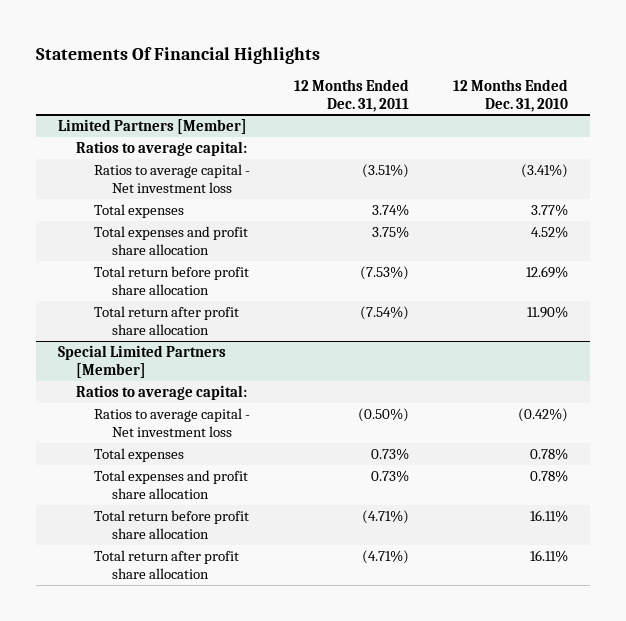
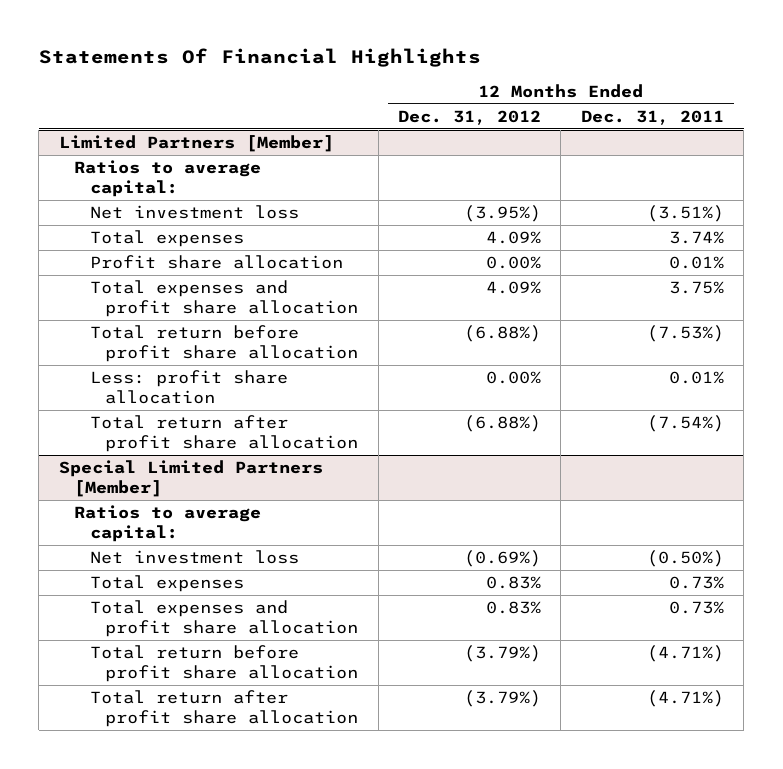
- | 12 Months Ended Dec. 31, 2011 | 12 Months Ended Dec. 31, 2010
+ | 12 Months Ended Dec. 31, 2012 | 12 Months Ended Dec. 31, 2011
@ Limited Partners [Member]
- Ratios to average capital - Net investment loss | (3.51%) | (3.41%)
+ Net investment loss | (3.95%) | (3.51%)
+ Profit share allocation | 0.00% | 0.01%
+ Less: profit share allocation | 0.00% | 0.01%
@ Special Limited Partners [Member]
- Ratios to average capital - Net investment loss | (0.50%) | (0.42%)
+ Net investment loss | (0.69%) | (0.50%)

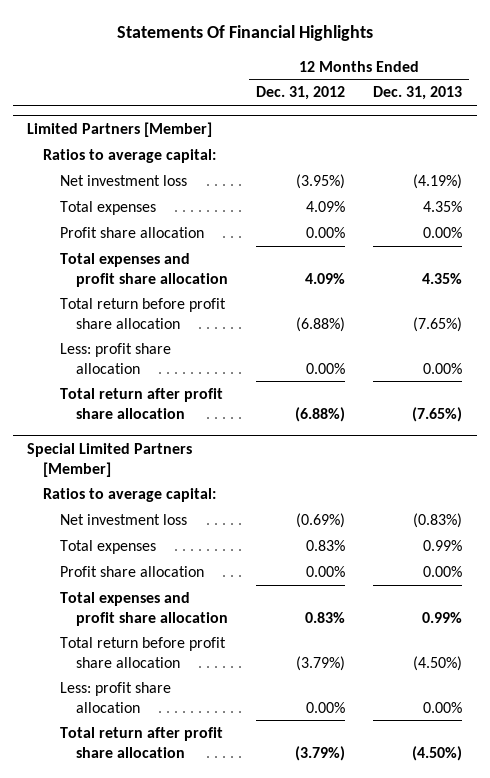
- | 12 Months Ended Dec. 31, 2012 | 12 Months Ended Dec. 31, 2011
+ | 12 Months Ended Dec. 31, 2012 | 12 Months Ended Dec. 31, 2013
@ Special Limited Partners [Member]
+ Profit share allocation | 0.00% | 0.00%
+ Less: profit share allocation | 0.00% | 0.00%

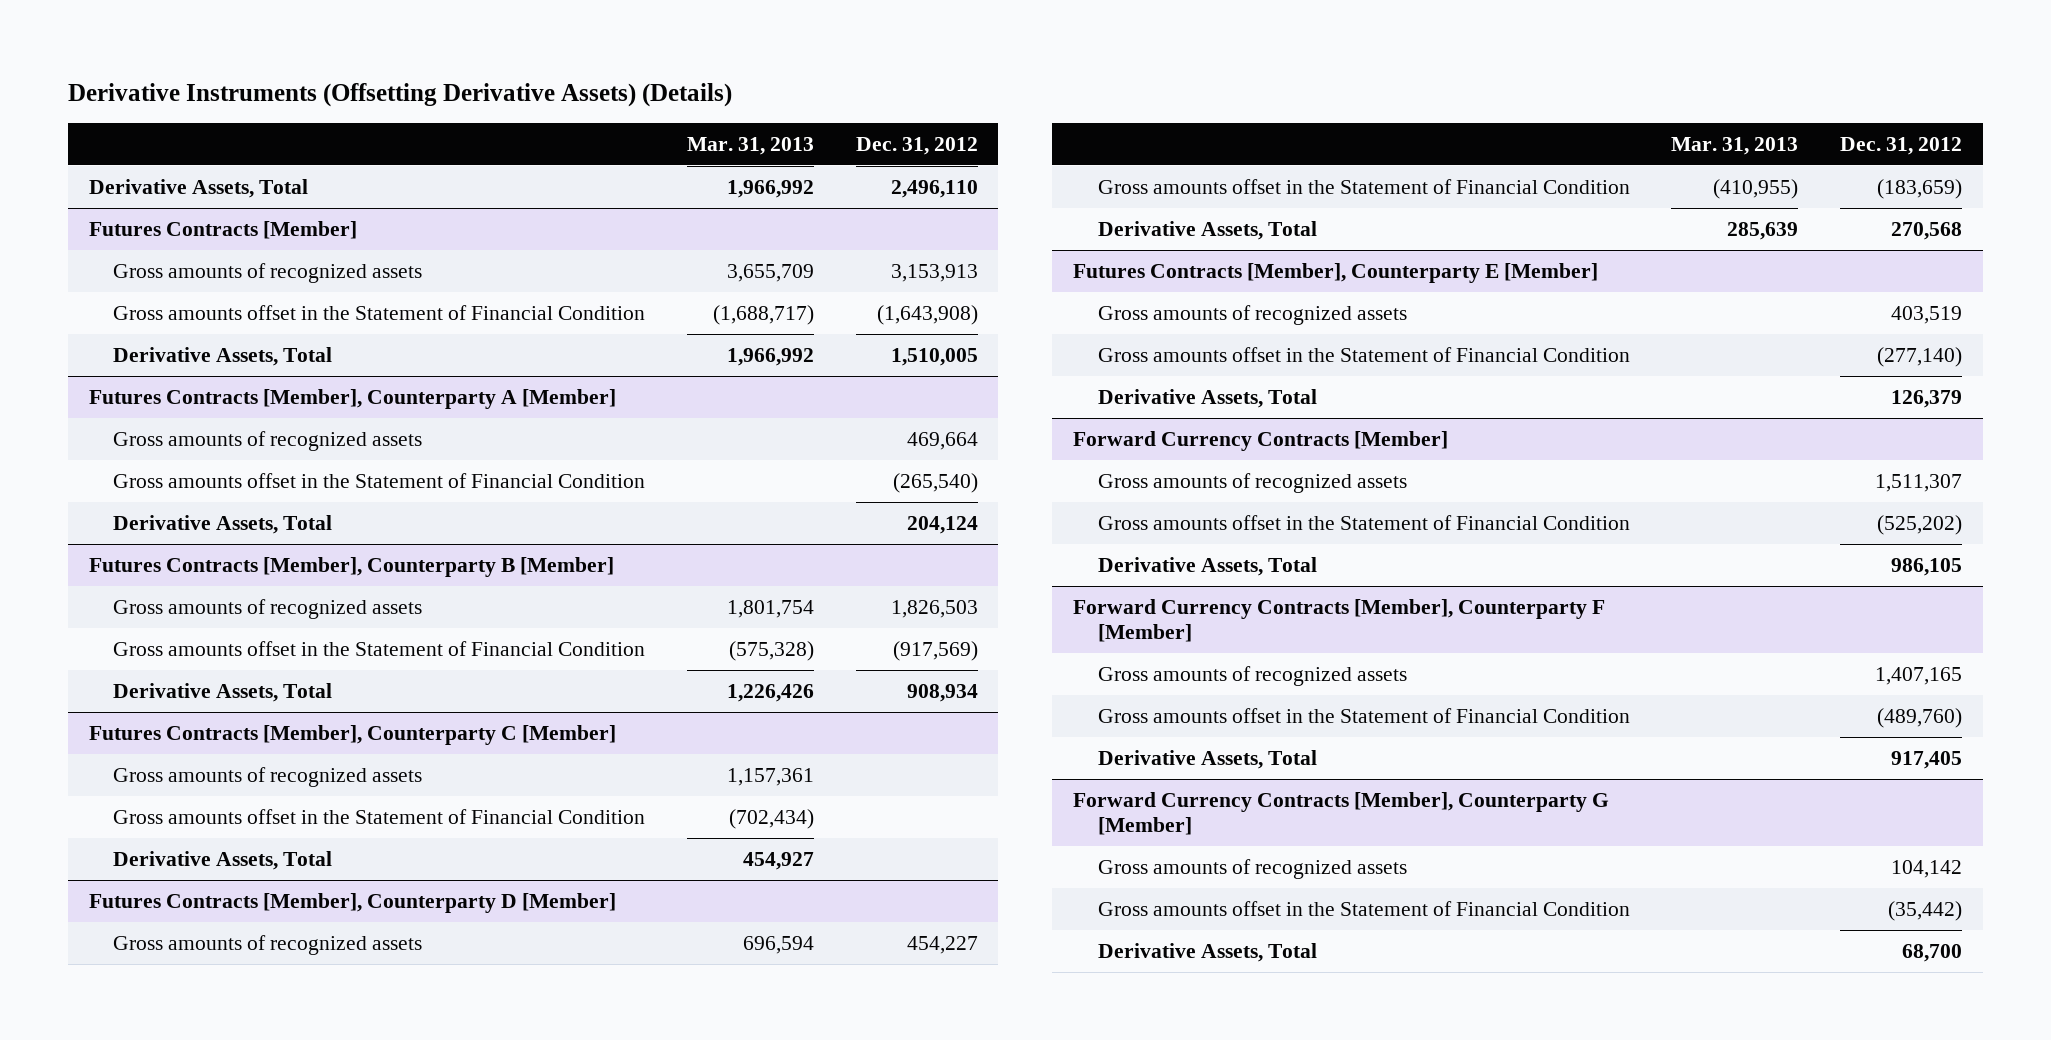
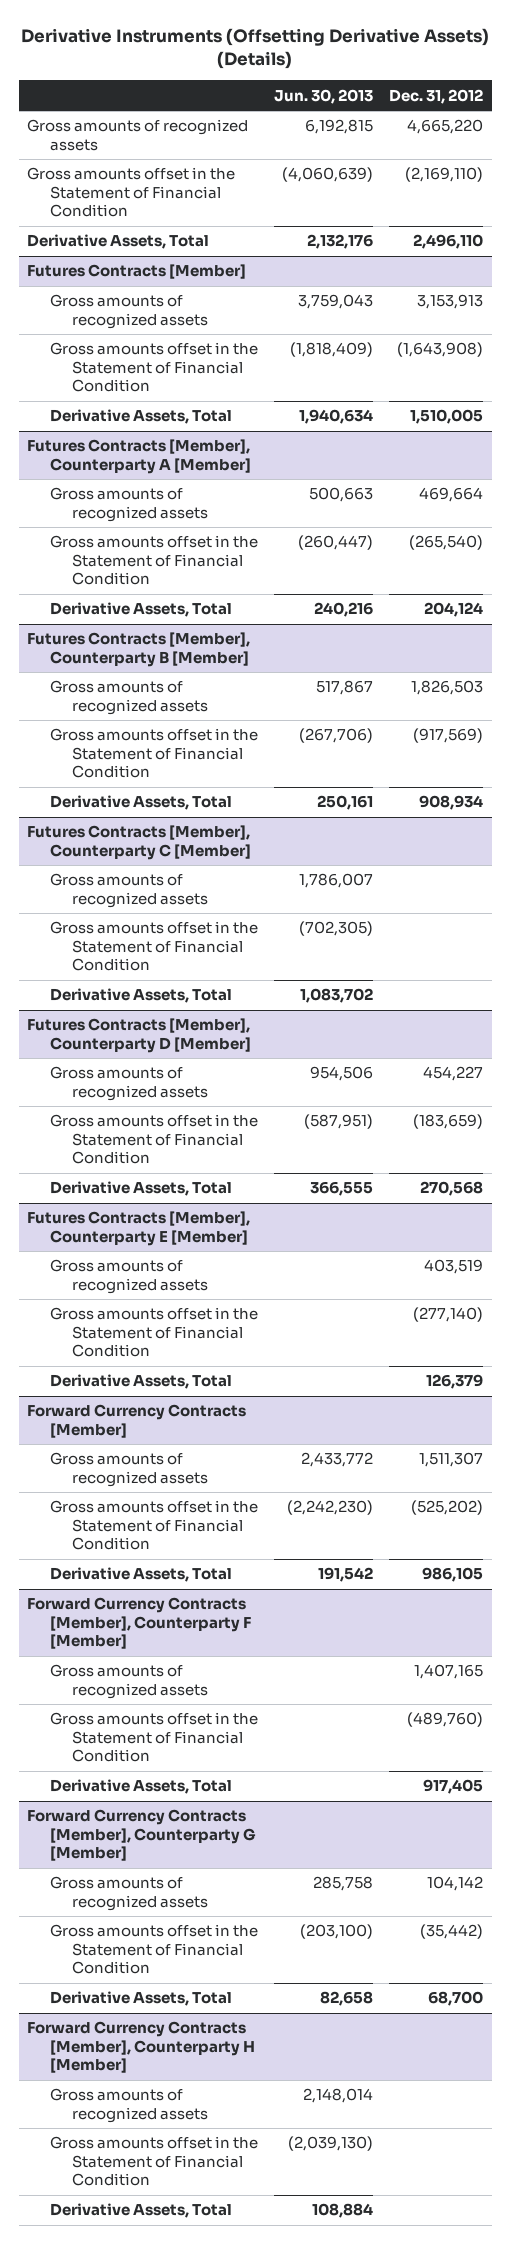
- | Mar. 31, 2013 | Dec. 31, 2012
+ | Jun. 30, 2013 | Dec. 31, 2012
+ Gross amounts of recognized assets | 6,192,815 | 4,665,220
+ Gross amounts offset in the Statement of Financial Condition | (4,060,639) | (2,169,110)
+ Forward Currency Contracts [Member], Counterparty H [Member]
+ Gross amounts of recognized assets | 2,148,014 |
+ Gross amounts offset in the Statement of Financial Condition | (2,039,130) |
+ Derivative Assets, Total | 108,884 |

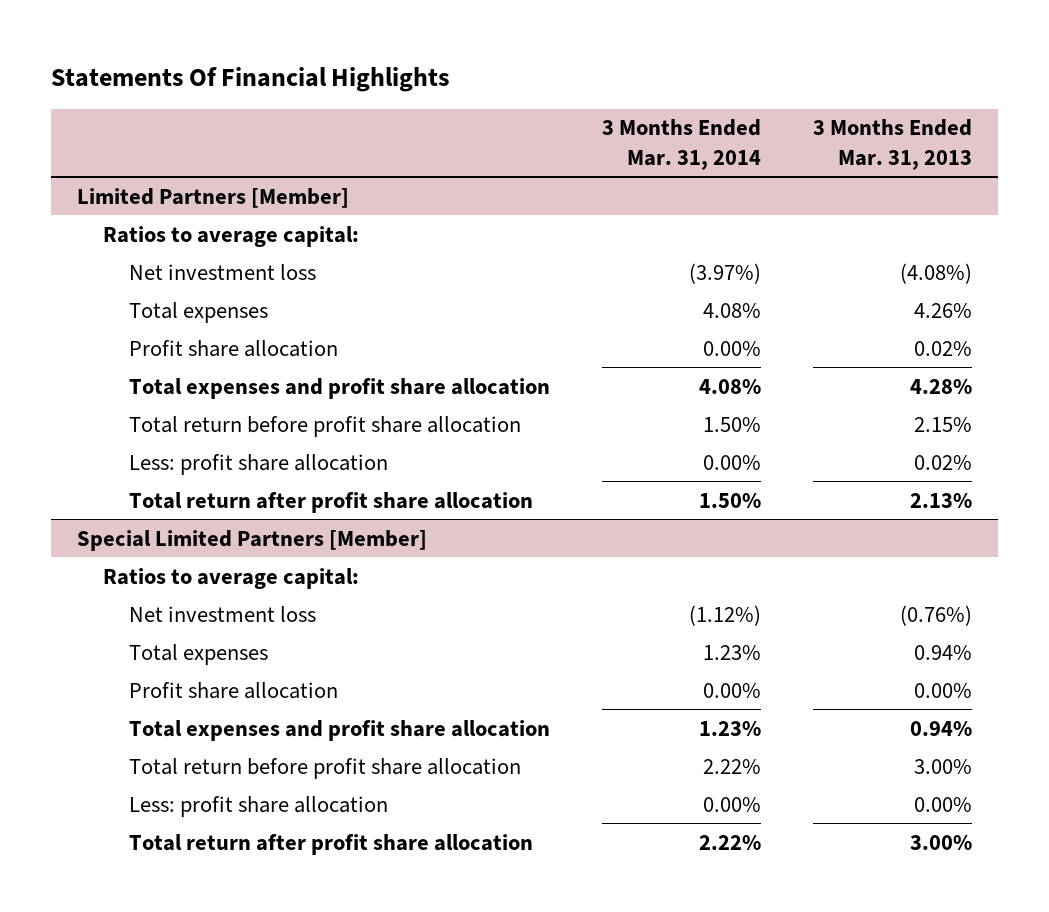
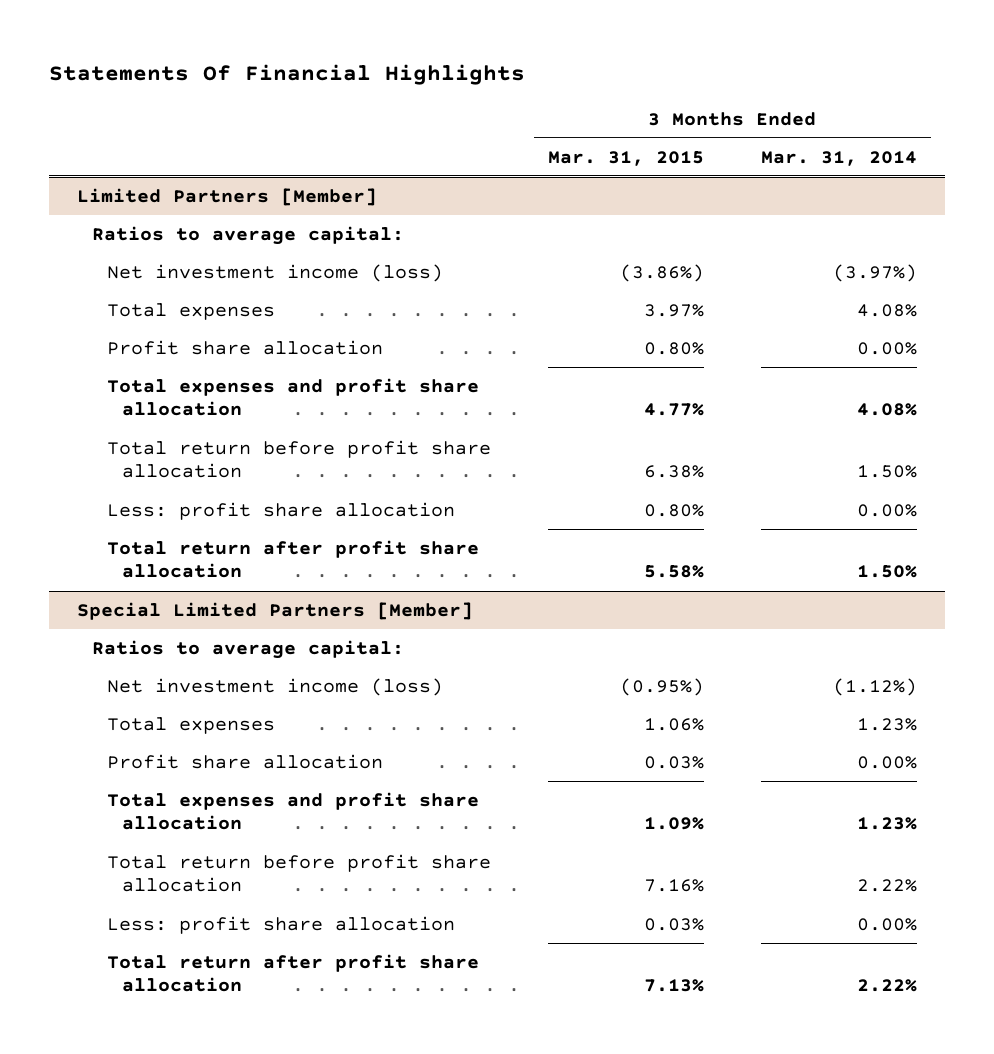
- | 3 Months Ended Mar. 31, 2014 | 3 Months Ended Mar. 31, 2013
+ | 3 Months Ended Mar. 31, 2015 | 3 Months Ended Mar. 31, 2014
@ Limited Partners [Member]
- Net investment loss | (3.97%) | (4.08%)
+ Net investment income (loss) | (3.86%) | (3.97%)
@ Special Limited Partners [Member]
- Net investment loss | (1.12%) | (0.76%)
+ Net investment income (loss) | (0.95%) | (1.12%)

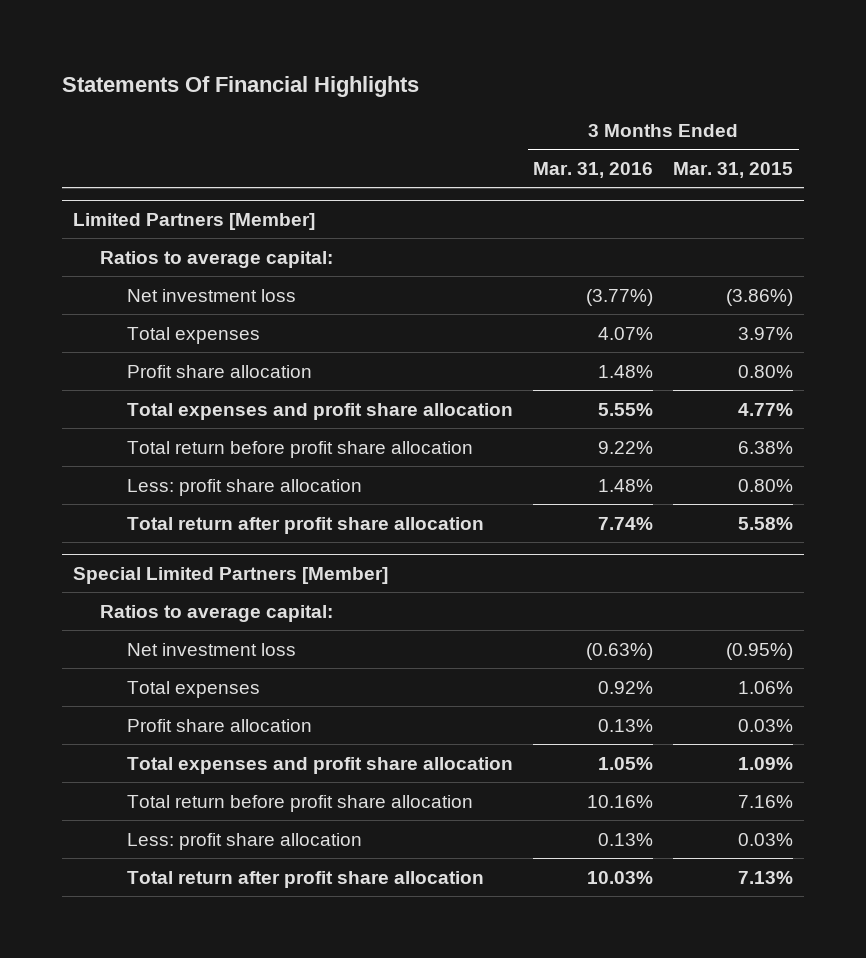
- | 3 Months Ended Mar. 31, 2015 | 3 Months Ended Mar. 31, 2014
+ | 3 Months Ended Mar. 31, 2016 | 3 Months Ended Mar. 31, 2015
@ Limited Partners [Member]
- Net investment income (loss) | (3.86%) | (3.97%)
+ Net investment loss | (3.77%) | (3.86%)
@ Special Limited Partners [Member]
- Net investment income (loss) | (0.95%) | (1.12%)
+ Net investment loss | (0.63%) | (0.95%)

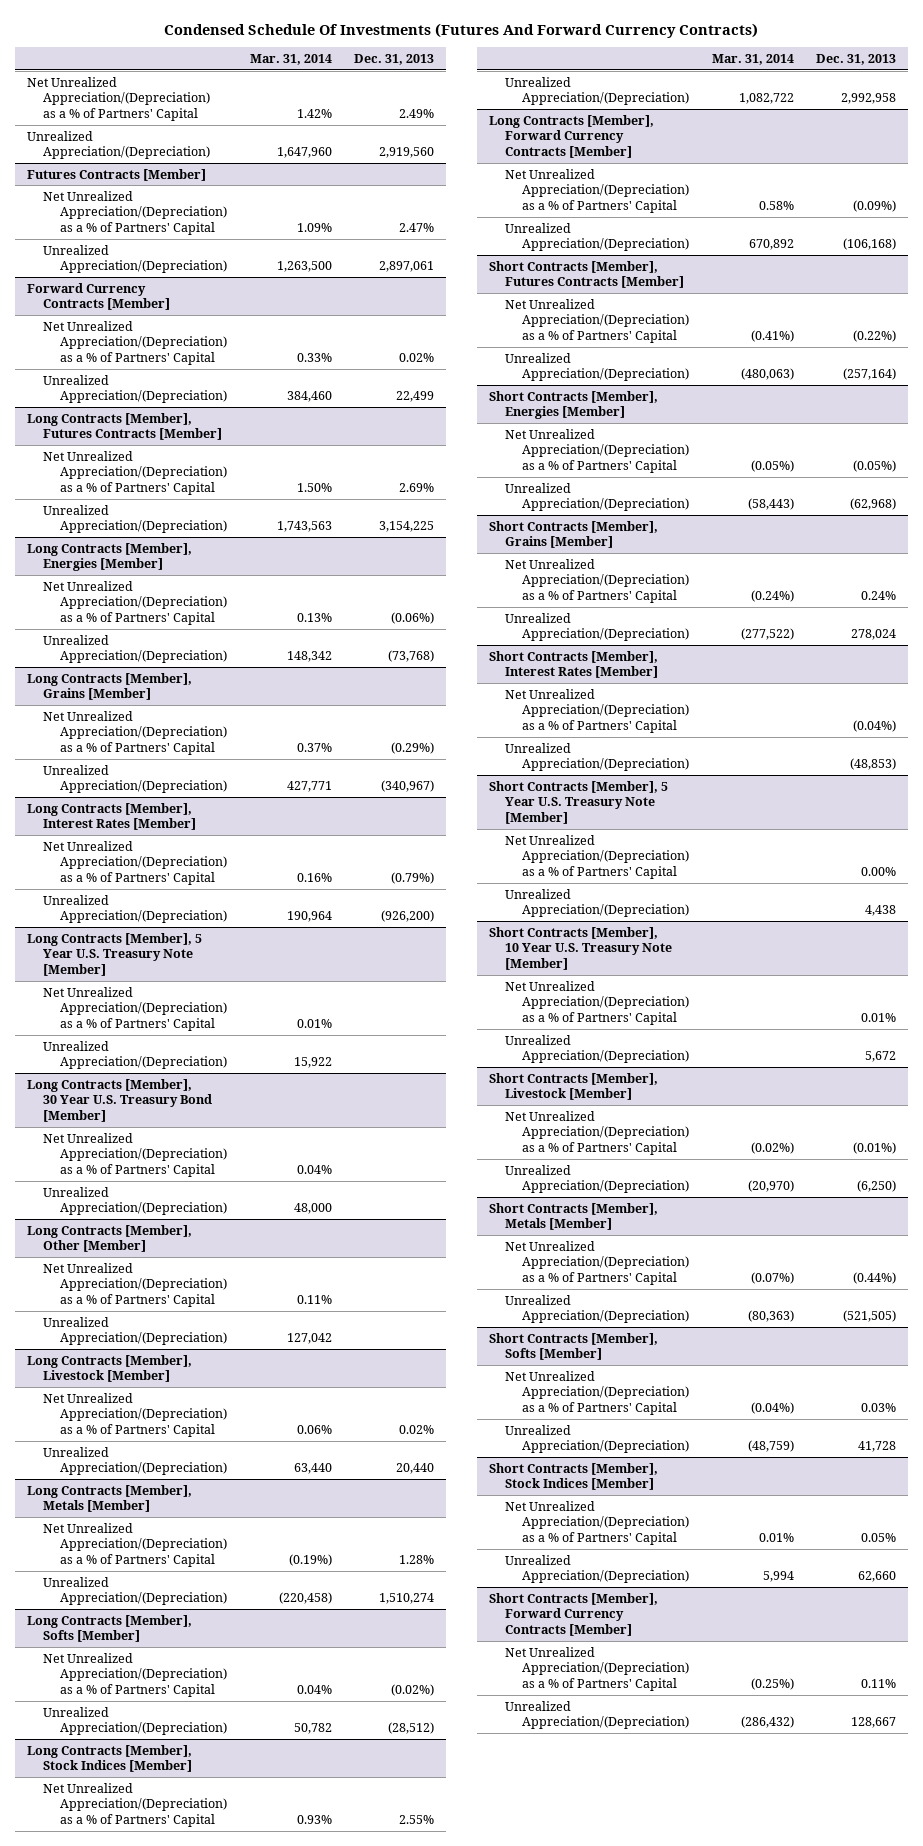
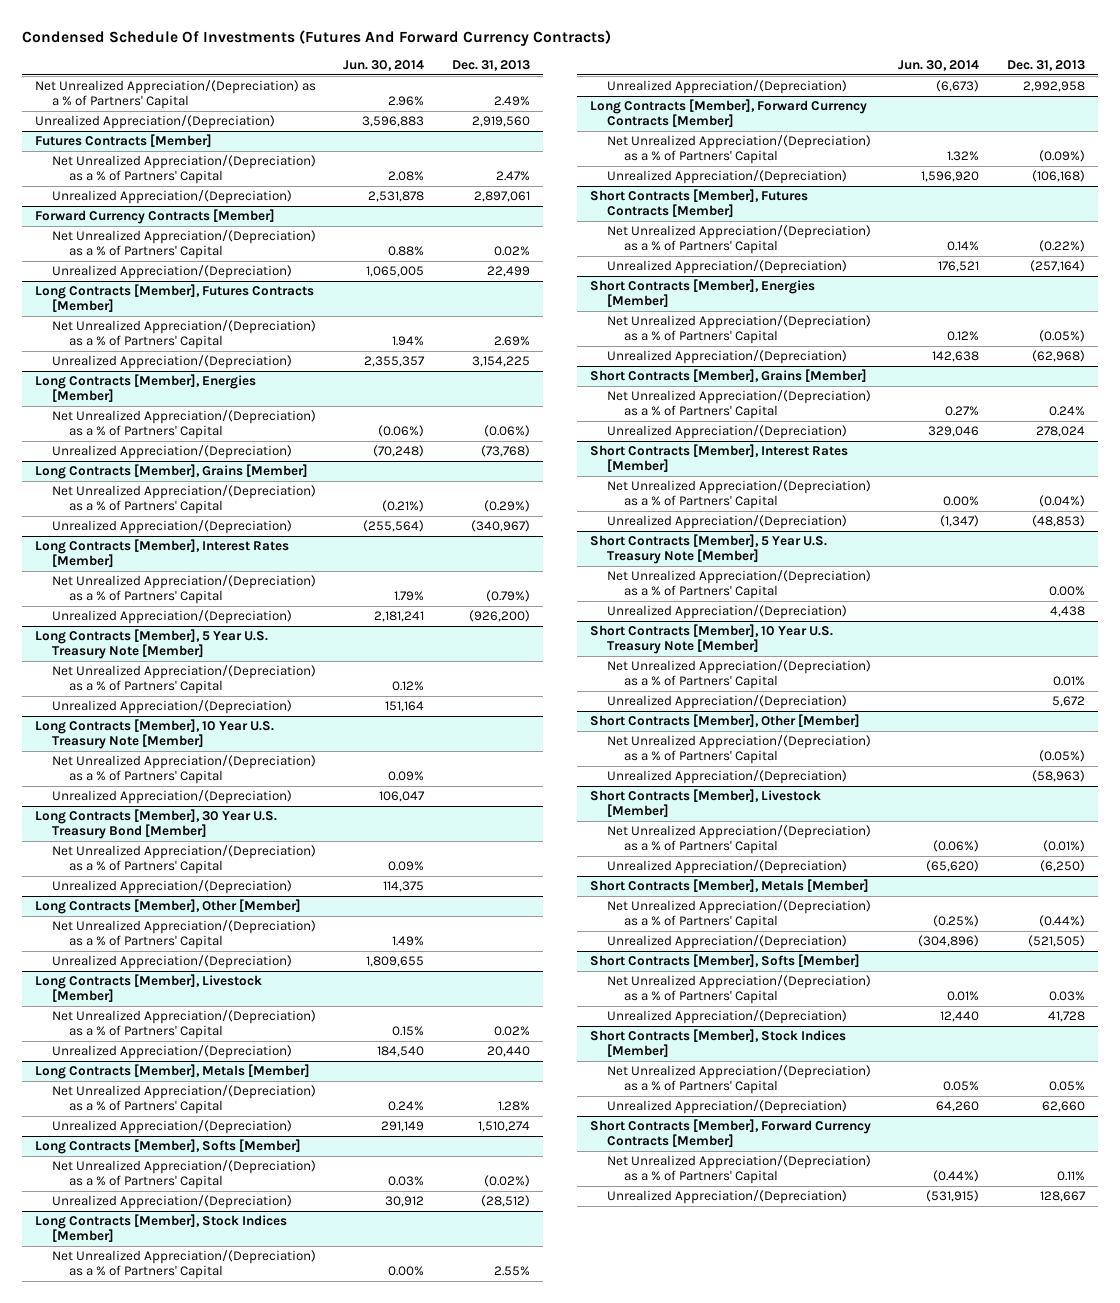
- | Mar. 31, 2014 | Dec. 31, 2013
+ | Jun. 30, 2014 | Dec. 31, 2013
+ Long Contracts [Member], 10 Year U.S. Treasury Note [Member]
+ Net Unrealized Appreciation/(Depreciation) as a % of Partners' Capital | 0.09% |
+ Unrealized Appreciation/(Depreciation) | 106,047 |
+ Short Contracts [Member], Other [Member]
+ Net Unrealized Appreciation/(Depreciation) as a % of Partners' Capital | | (0.05%)
+ Unrealized Appreciation/(Depreciation) | | (58,963)

